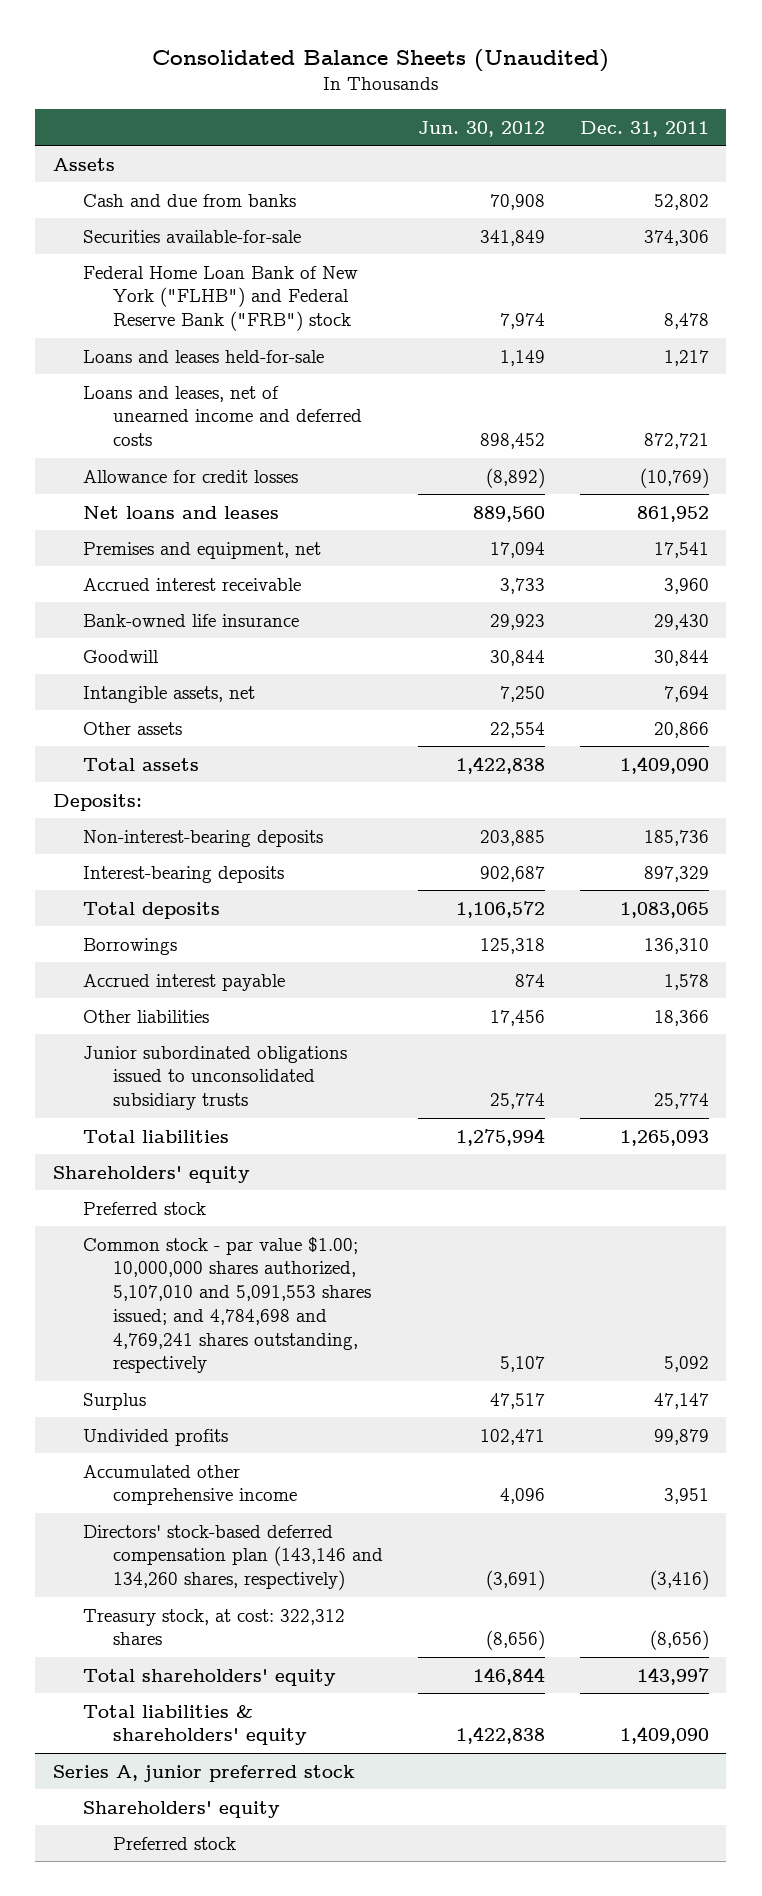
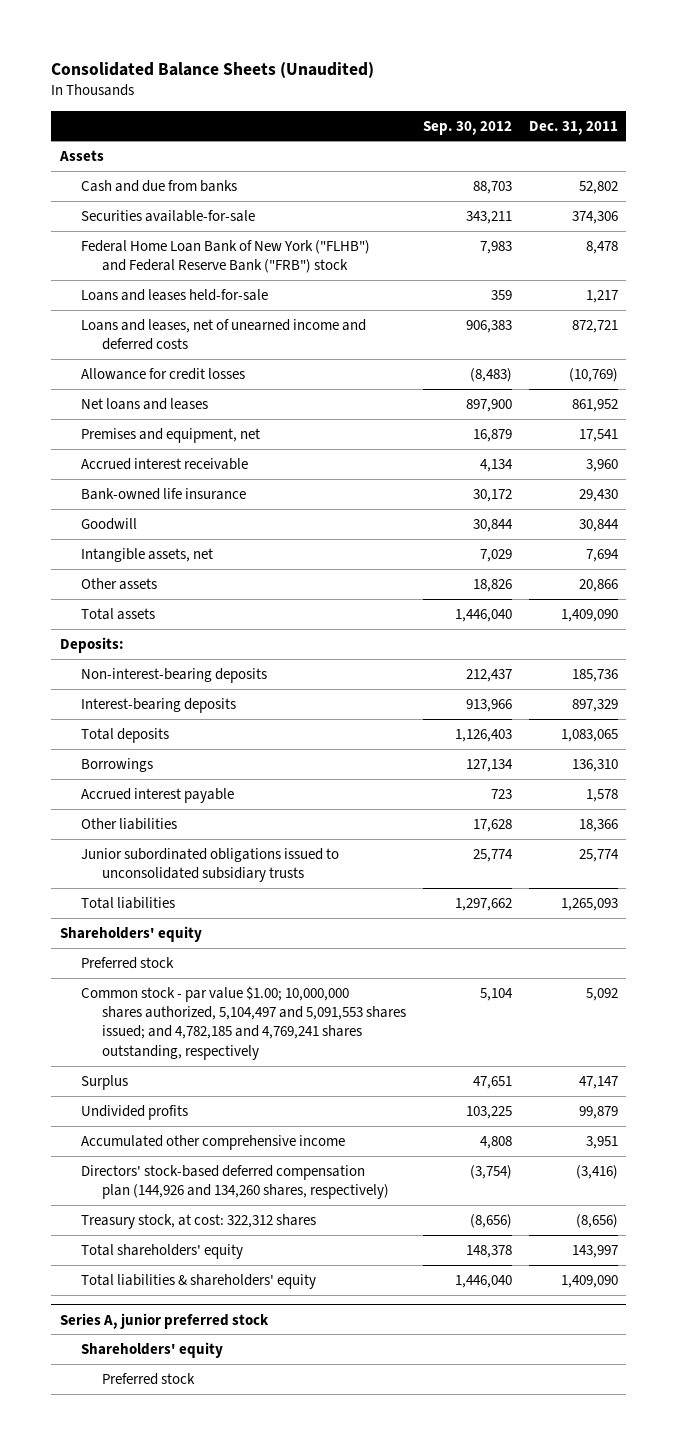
- | Jun. 30, 2012 | Dec. 31, 2011
+ | Sep. 30, 2012 | Dec. 31, 2011
- Common stock - par value $1.00; 10,000,000 shares authorized, 5,107,010 and 5,091,553 shares issued; and 4,784,698 and 4,769,241 shares outstanding, respectively | 5,107 | 5,092
+ Common stock - par value $1.00; 10,000,000 shares authorized, 5,104,497 and 5,091,553 shares issued; and 4,782,185 and 4,769,241 shares outstanding, respectively | 5,104 | 5,092
- Directors' stock-based deferred compensation plan (143,146 and 134,260 shares, respectively) | (3,691) | (3,416)
+ Directors' stock-based deferred compensation plan (144,926 and 134,260 shares, respectively) | (3,754) | (3,416)

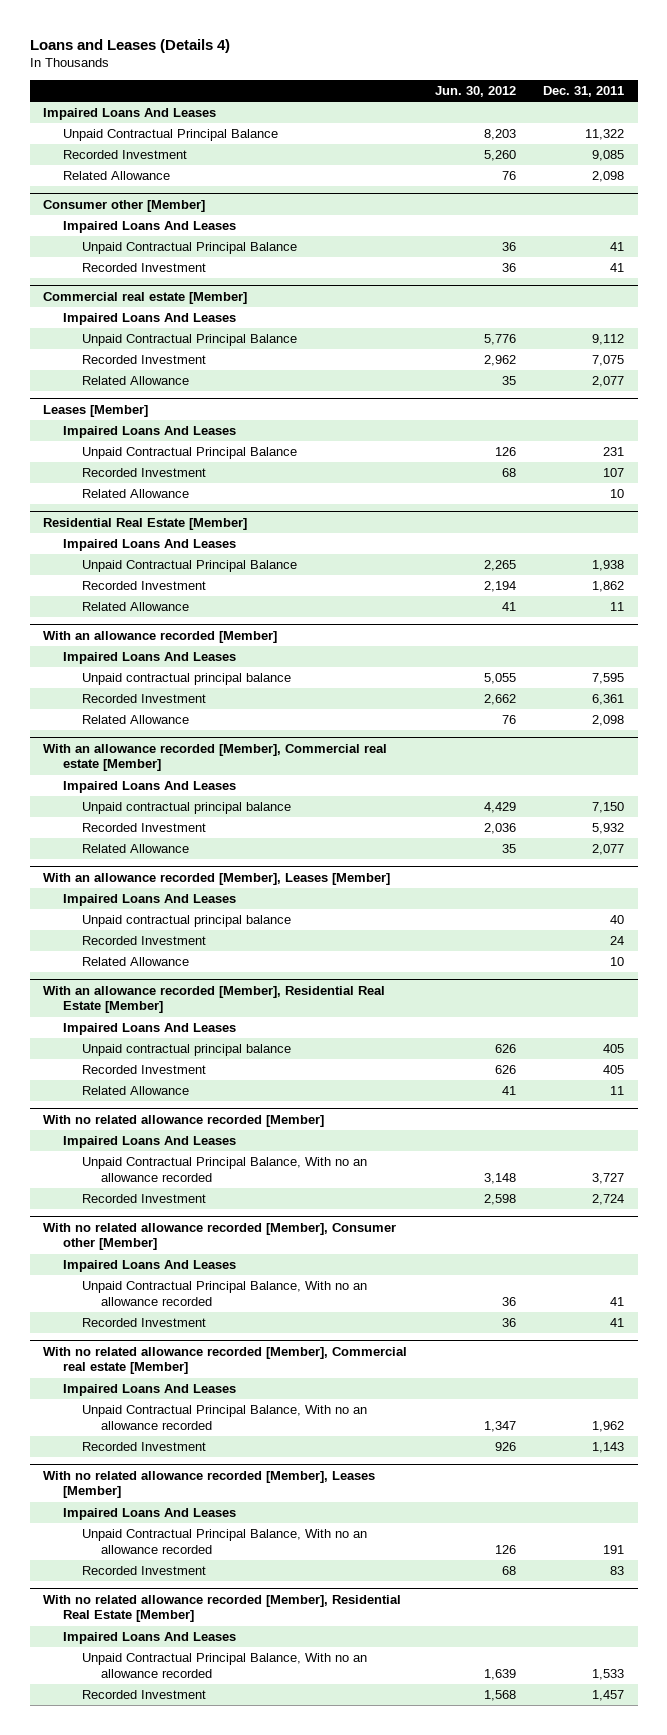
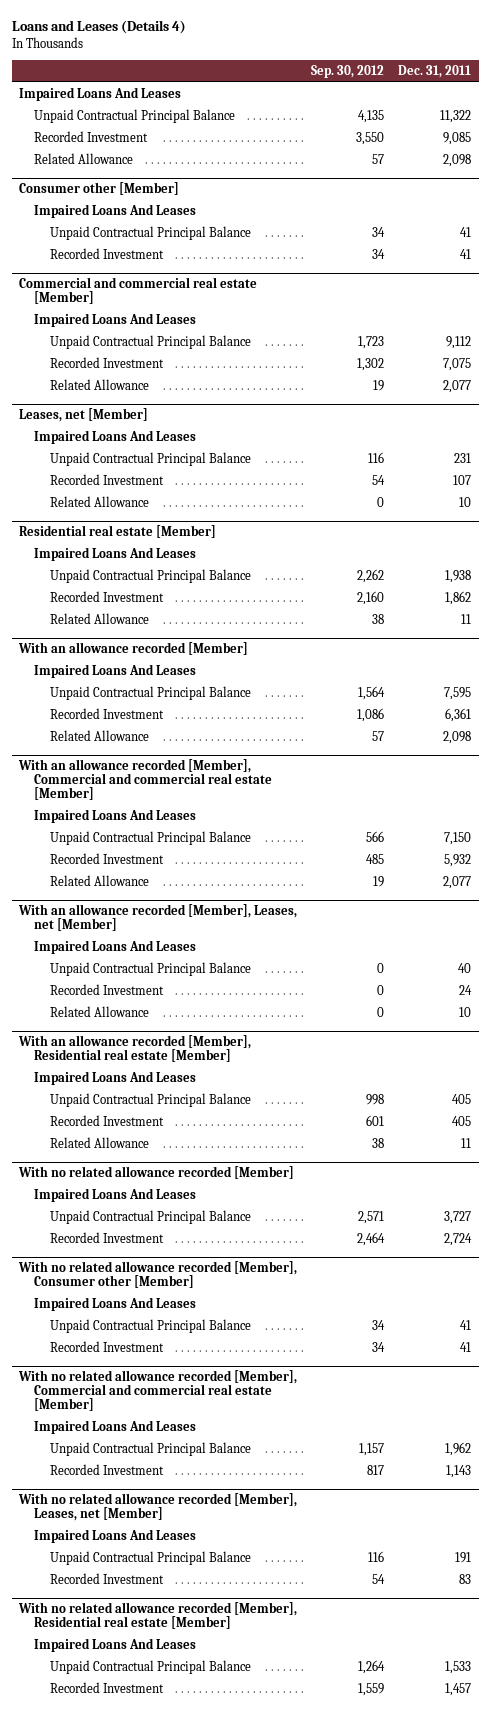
- | Jun. 30, 2012 | Dec. 31, 2011
+ | Sep. 30, 2012 | Dec. 31, 2011
- Commercial real estate [Member]
+ Commercial and commercial real estate [Member]
- Leases [Member]
+ Leases, net [Member]
- Residential Real Estate [Member]
+ Residential real estate [Member]
@ With an allowance recorded [Member]
- Unpaid contractual principal balance | 5,055 | 7,595
+ Unpaid Contractual Principal Balance | 1,564 | 7,595
- With an allowance recorded [Member], Commercial real estate [Member]
+ With an allowance recorded [Member], Commercial and commercial real estate [Member]
- Unpaid contractual principal balance | 4,429 | 7,150
+ Unpaid Contractual Principal Balance | 566 | 7,150
- With an allowance recorded [Member], Leases [Member]
+ With an allowance recorded [Member], Leases, net [Member]
- Unpaid contractual principal balance | | 40
+ Unpaid Contractual Principal Balance | 0 | 40
- With an allowance recorded [Member], Residential Real Estate [Member]
+ With an allowance recorded [Member], Residential real estate [Member]
- Unpaid contractual principal balance | 626 | 405
+ Unpaid Contractual Principal Balance | 998 | 405
@ With no related allowance recorded [Member]
- Unpaid Contractual Principal Balance, With no an allowance recorded | 3,148 | 3,727
+ Unpaid Contractual Principal Balance | 2,571 | 3,727
@ With no related allowance recorded [Member], Consumer other [Member]
- Unpaid Contractual Principal Balance, With no an allowance recorded | 36 | 41
+ Unpaid Contractual Principal Balance | 34 | 41
- With no related allowance recorded [Member], Commercial real estate [Member]
+ With no related allowance recorded [Member], Commercial and commercial real estate [Member]
- Unpaid Contractual Principal Balance, With no an allowance recorded | 1,347 | 1,962
+ Unpaid Contractual Principal Balance | 1,157 | 1,962
- With no related allowance recorded [Member], Leases [Member]
+ With no related allowance recorded [Member], Leases, net [Member]
- Unpaid Contractual Principal Balance, With no an allowance recorded | 126 | 191
+ Unpaid Contractual Principal Balance | 116 | 191
- With no related allowance recorded [Member], Residential Real Estate [Member]
+ With no related allowance recorded [Member], Residential real estate [Member]
- Unpaid Contractual Principal Balance, With no an allowance recorded | 1,639 | 1,533
+ Unpaid Contractual Principal Balance | 1,264 | 1,533

